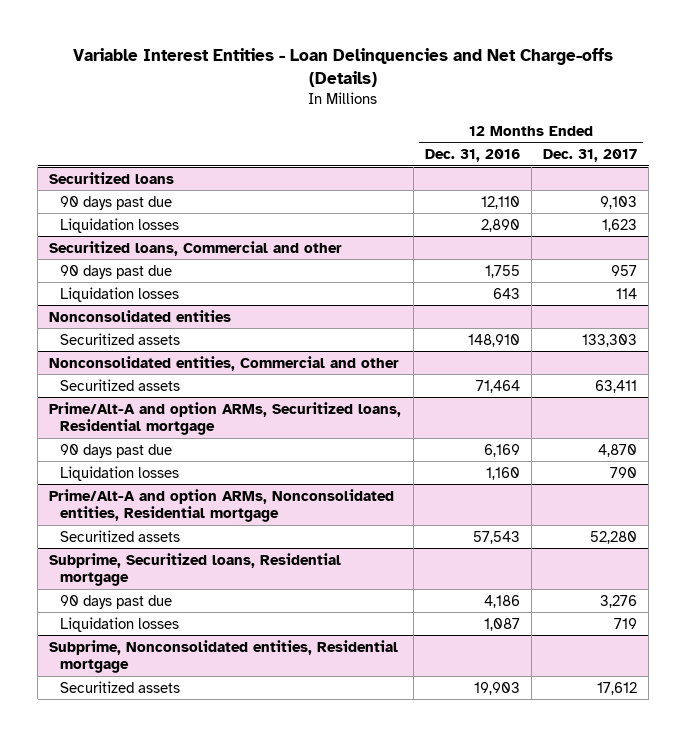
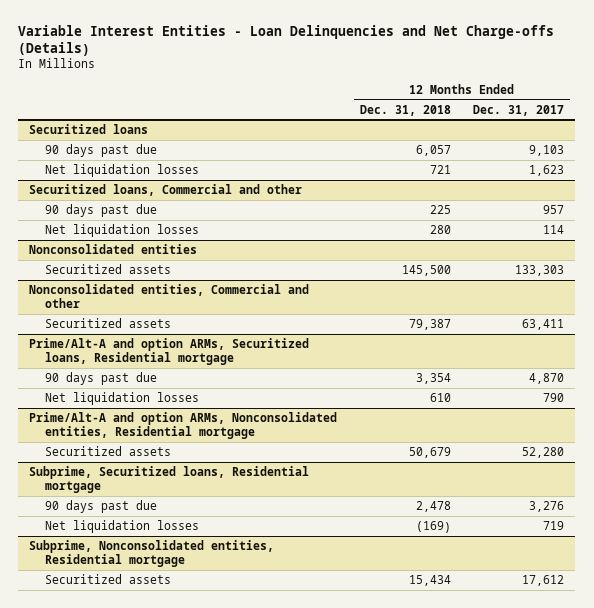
- | 12 Months Ended Dec. 31, 2016 | 12 Months Ended Dec. 31, 2017
+ | 12 Months Ended Dec. 31, 2018 | 12 Months Ended Dec. 31, 2017
@ Securitized loans
- Liquidation losses | 2,890 | 1,623
+ Net liquidation losses | 721 | 1,623
@ Securitized loans, Commercial and other
- Liquidation losses | 643 | 114
+ Net liquidation losses | 280 | 114
@ Prime/Alt-A and option ARMs, Securitized loans, Residential mortgage
- Liquidation losses | 1,160 | 790
+ Net liquidation losses | 610 | 790
@ Subprime, Securitized loans, Residential mortgage
- Liquidation losses | 1,087 | 719
+ Net liquidation losses | (169) | 719

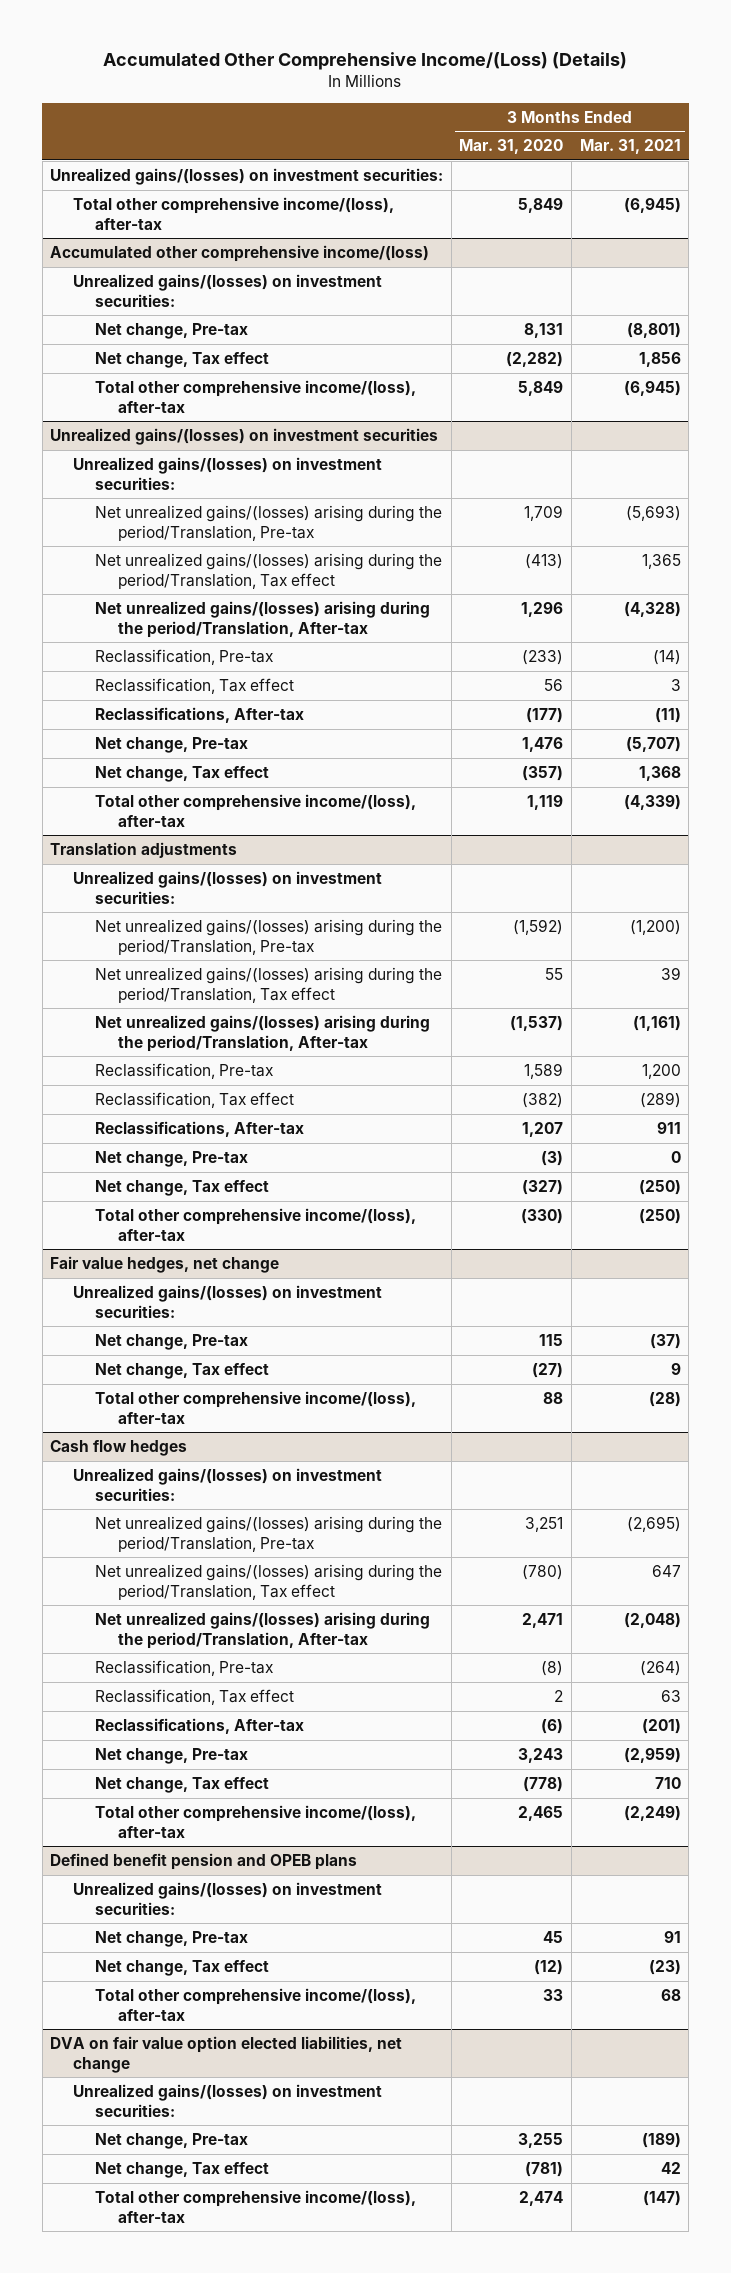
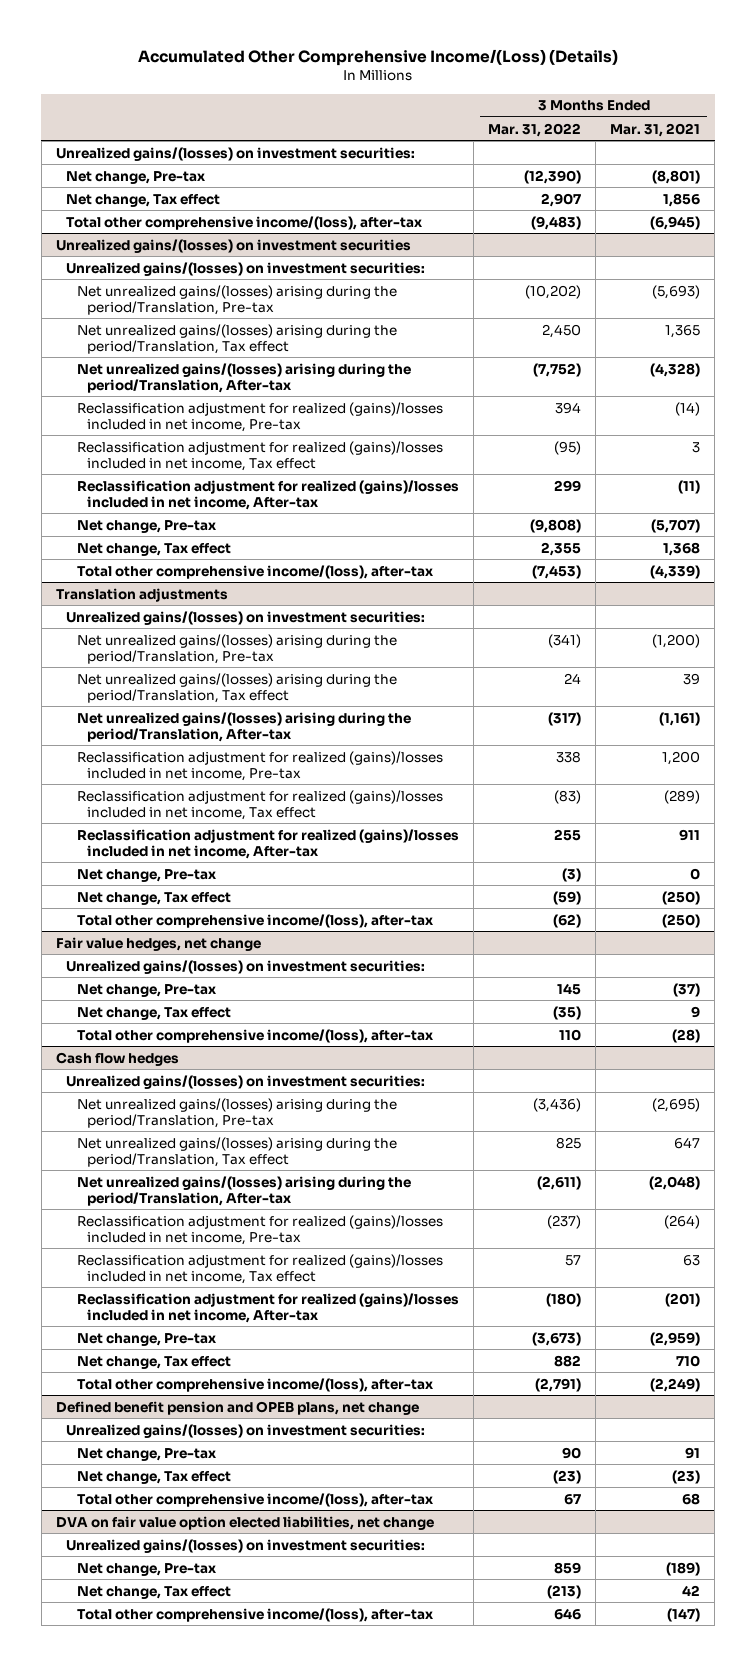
- | 3 Months Ended Mar. 31, 2020 | 3 Months Ended Mar. 31, 2021
+ | 3 Months Ended Mar. 31, 2022 | 3 Months Ended Mar. 31, 2021
- Total other comprehensive income/(loss), after-tax | 5,849 | (6,945)
- Accumulated other comprehensive income/(loss)
- Unrealized gains/(losses) on investment securities:
@ Unrealized gains/(losses) on investment securities
- Reclassification, Pre-tax | (233) | (14)
- Reclassification, Tax effect | 56 | 3
- Reclassifications, After-tax | (177) | (11)
+ Reclassification adjustment for realized (gains)/losses included in net income, Pre-tax | 394 | (14)
+ Reclassification adjustment for realized (gains)/losses included in net income, Tax effect | (95) | 3
+ Reclassification adjustment for realized (gains)/losses included in net income, After-tax | 299 | (11)
@ Translation adjustments
- Reclassification, Pre-tax | 1,589 | 1,200
- Reclassification, Tax effect | (382) | (289)
- Reclassifications, After-tax | 1,207 | 911
+ Reclassification adjustment for realized (gains)/losses included in net income, Pre-tax | 338 | 1,200
+ Reclassification adjustment for realized (gains)/losses included in net income, Tax effect | (83) | (289)
+ Reclassification adjustment for realized (gains)/losses included in net income, After-tax | 255 | 911
@ Cash flow hedges
- Reclassification, Pre-tax | (8) | (264)
- Reclassification, Tax effect | 2 | 63
- Reclassifications, After-tax | (6) | (201)
+ Reclassification adjustment for realized (gains)/losses included in net income, Pre-tax | (237) | (264)
+ Reclassification adjustment for realized (gains)/losses included in net income, Tax effect | 57 | 63
+ Reclassification adjustment for realized (gains)/losses included in net income, After-tax | (180) | (201)
- Defined benefit pension and OPEB plans
+ Defined benefit pension and OPEB plans, net change

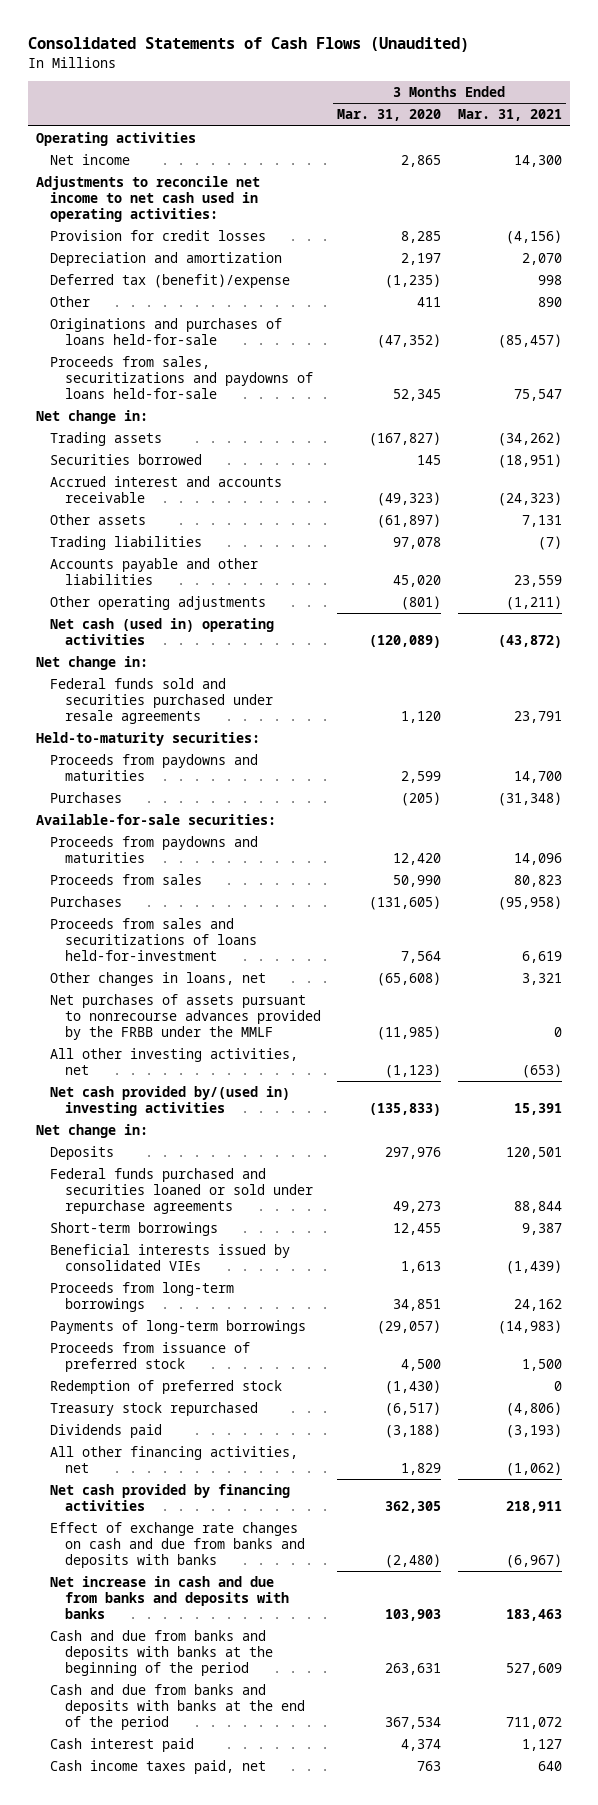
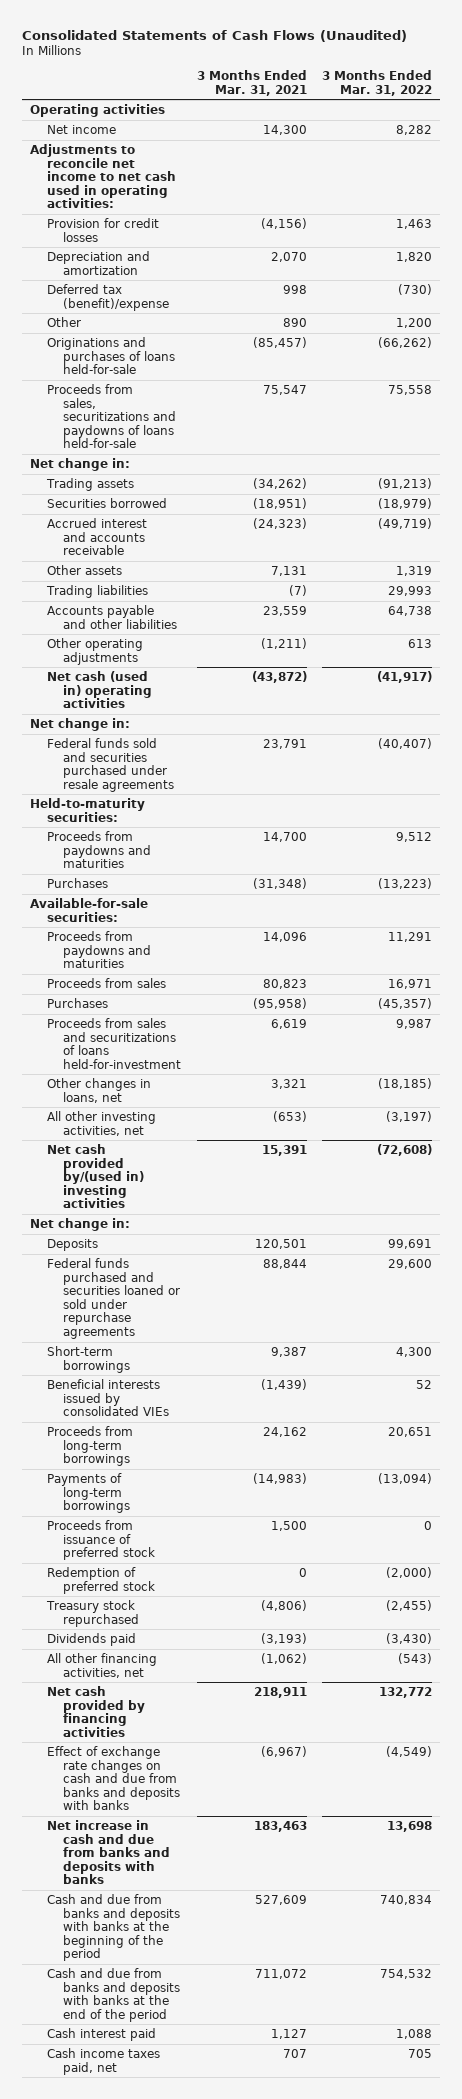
- | 3 Months Ended Mar. 31, 2020 | 3 Months Ended Mar. 31, 2021
+ | 3 Months Ended Mar. 31, 2021 | 3 Months Ended Mar. 31, 2022
- Net purchases of assets pursuant to nonrecourse advances provided by the FRBB under the MMLF | (11,985) | 0
- Cash income taxes paid, net | 763 | 640
+ Cash income taxes paid, net | 707 | 705

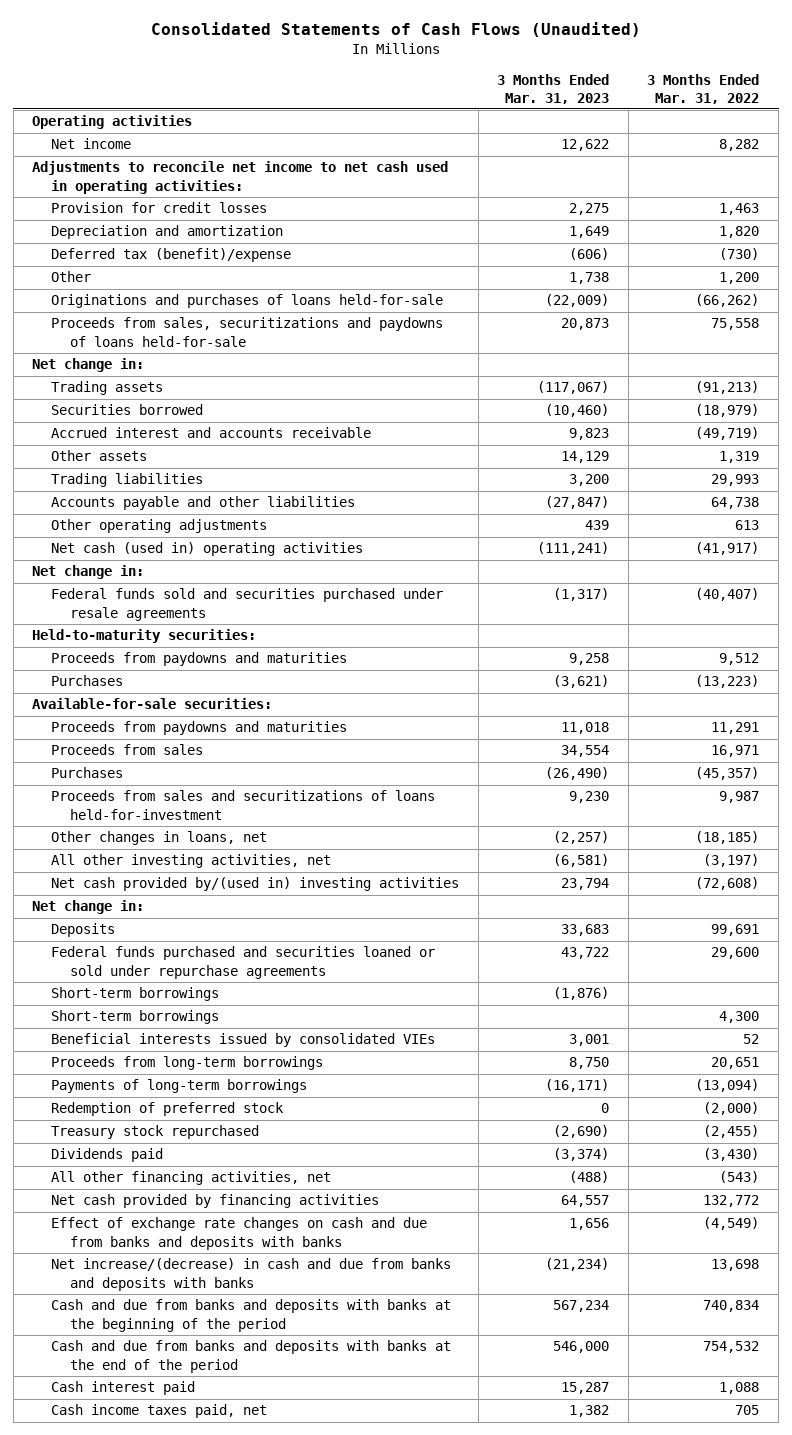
- | 3 Months Ended Mar. 31, 2021 | 3 Months Ended Mar. 31, 2022
+ | 3 Months Ended Mar. 31, 2023 | 3 Months Ended Mar. 31, 2022
+ Short-term borrowings | (1,876) |
- Proceeds from issuance of preferred stock | 1,500 | 0
- Net increase in cash and due from banks and deposits with banks | 183,463 | 13,698
+ Net increase/(decrease) in cash and due from banks and deposits with banks | (21,234) | 13,698

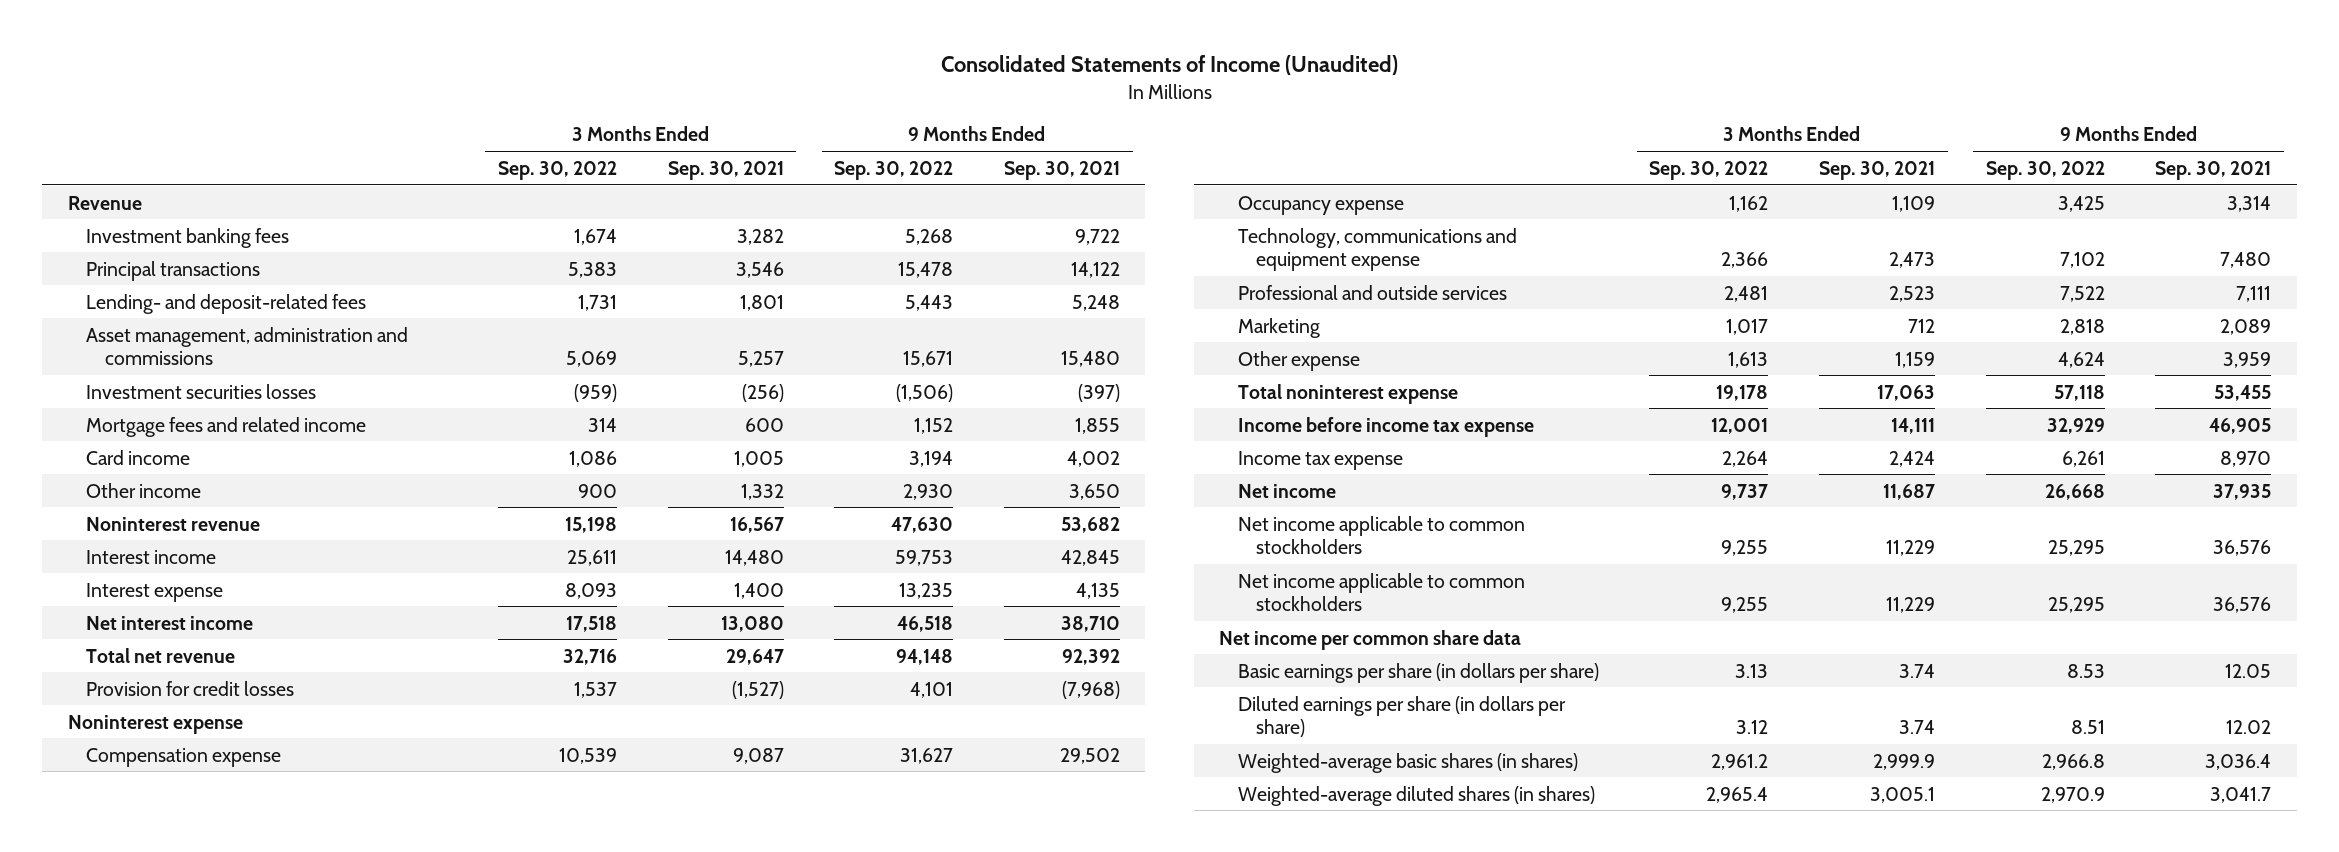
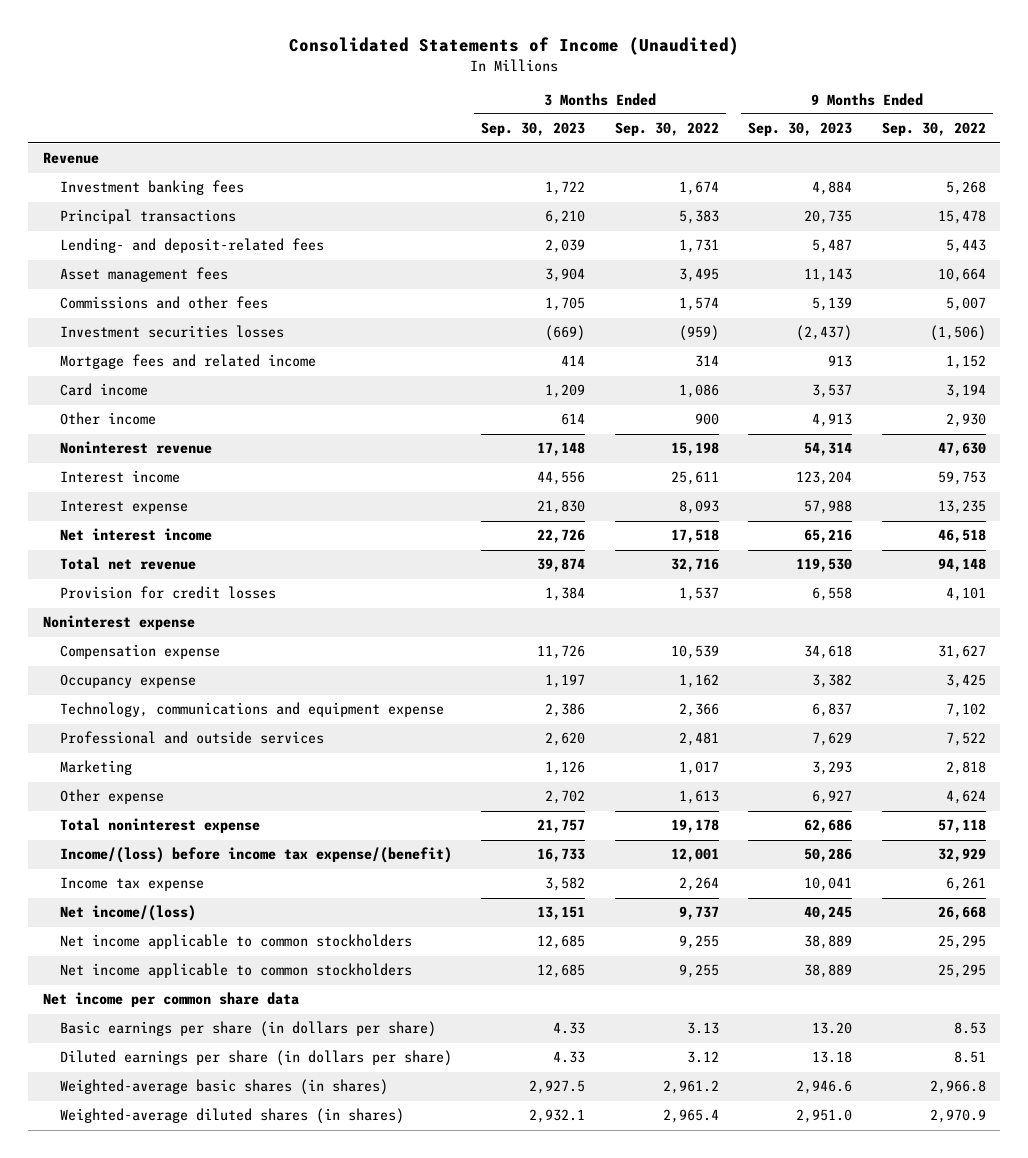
- | 3 Months Ended Sep. 30, 2022 | 3 Months Ended Sep. 30, 2021 | 9 Months Ended Sep. 30, 2022 | 9 Months Ended Sep. 30, 2021
+ | 3 Months Ended Sep. 30, 2023 | 3 Months Ended Sep. 30, 2022 | 9 Months Ended Sep. 30, 2023 | 9 Months Ended Sep. 30, 2022
- Asset management, administration and commissions | 5,069 | 5,257 | 15,671 | 15,480
+ Asset management fees | 3,904 | 3,495 | 11,143 | 10,664
+ Commissions and other fees | 1,705 | 1,574 | 5,139 | 5,007
- Income before income tax expense | 12,001 | 14,111 | 32,929 | 46,905
+ Income/(loss) before income tax expense/(benefit) | 16,733 | 12,001 | 50,286 | 32,929
- Net income | 9,737 | 11,687 | 26,668 | 37,935
+ Net income/(loss) | 13,151 | 9,737 | 40,245 | 26,668

